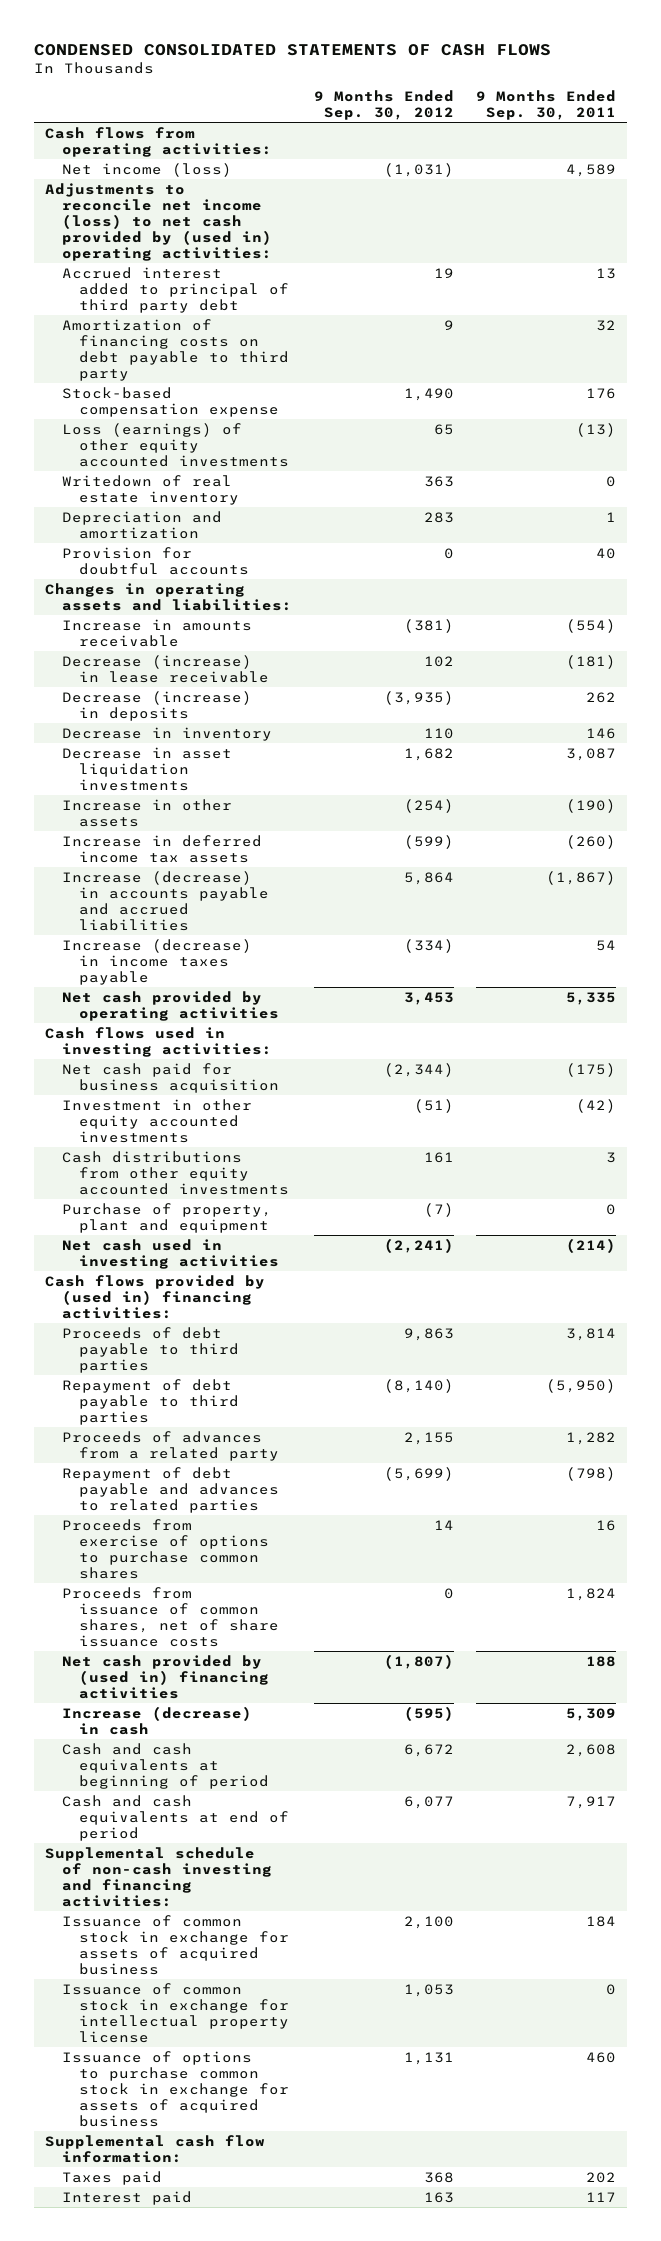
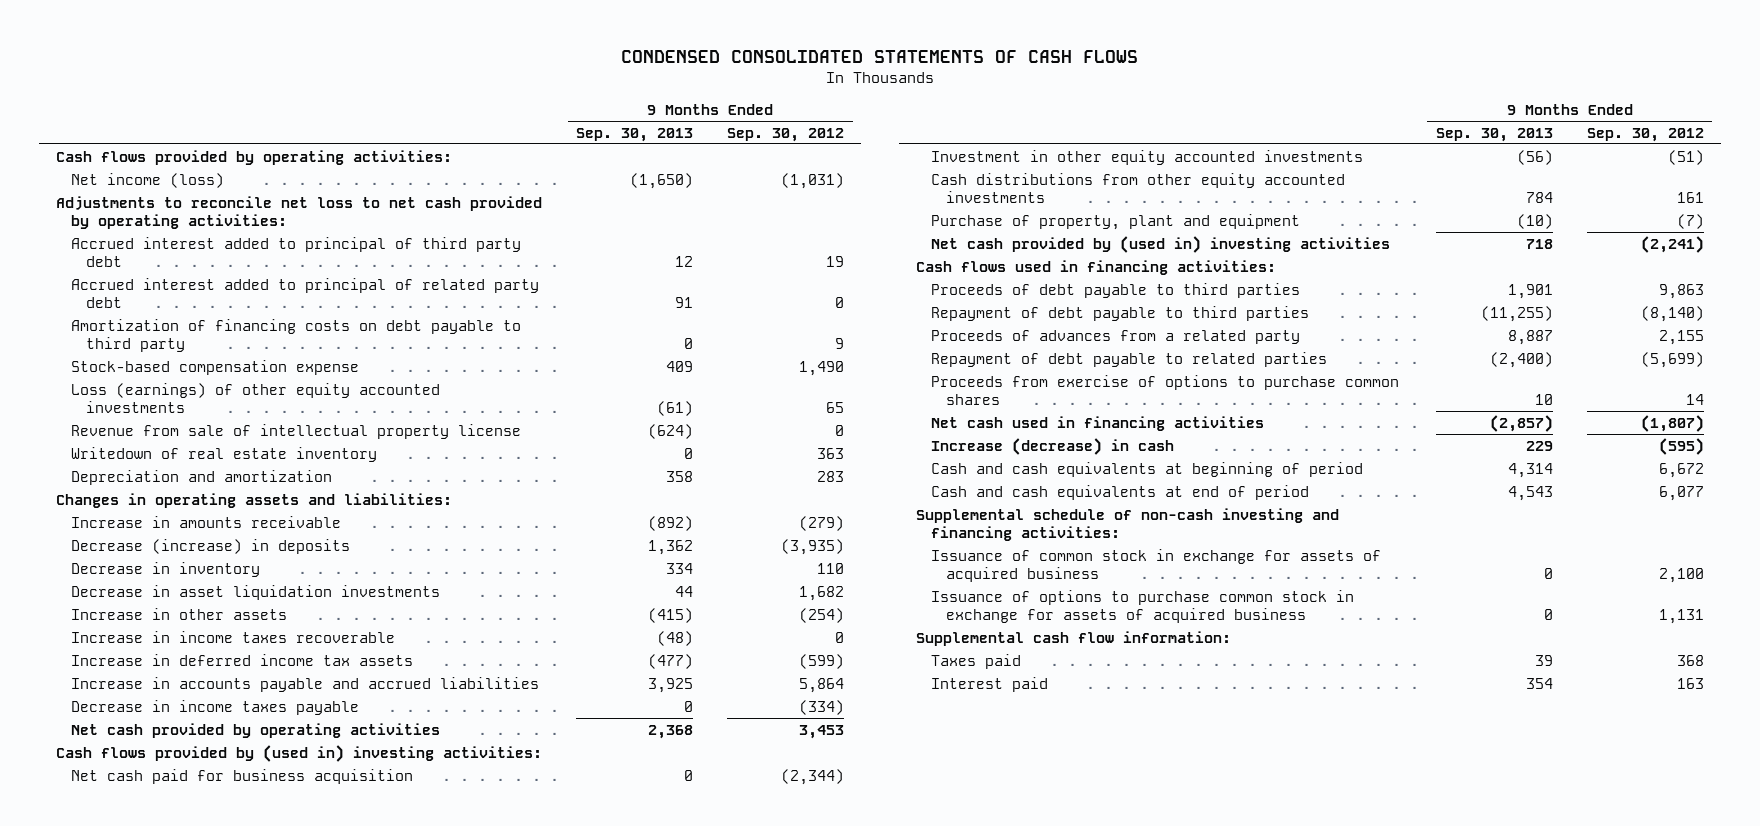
- | 9 Months Ended Sep. 30, 2012 | 9 Months Ended Sep. 30, 2011
+ | 9 Months Ended Sep. 30, 2013 | 9 Months Ended Sep. 30, 2012
- Cash flows from operating activities:
+ Cash flows provided by operating activities:
- Adjustments to reconcile net income (loss) to net cash provided by (used in) operating activities:
+ Adjustments to reconcile net loss to net cash provided by operating activities:
+ Accrued interest added to principal of related party debt | 91 | 0
+ Revenue from sale of intellectual property license | (624) | 0
- Provision for doubtful accounts | 0 | 40
- Increase in amounts receivable | (381) | (554)
- Decrease (increase) in lease receivable | 102 | (181)
+ Increase in amounts receivable | (892) | (279)
+ Increase in income taxes recoverable | (48) | 0
- Increase (decrease) in accounts payable and accrued liabilities | 5,864 | (1,867)
- Increase (decrease) in income taxes payable | (334) | 54
+ Increase in accounts payable and accrued liabilities | 3,925 | 5,864
+ Decrease in income taxes payable | 0 | (334)
- Cash flows used in investing activities:
+ Cash flows provided by (used in) investing activities:
- Net cash used in investing activities | (2,241) | (214)
- Cash flows provided by (used in) financing activities:
+ Net cash provided by (used in) investing activities | 718 | (2,241)
+ Cash flows used in financing activities:
- Repayment of debt payable and advances to related parties | (5,699) | (798)
+ Repayment of debt payable to related parties | (2,400) | (5,699)
- Proceeds from issuance of common shares, net of share issuance costs | 0 | 1,824
- Net cash provided by (used in) financing activities | (1,807) | 188
+ Net cash used in financing activities | (2,857) | (1,807)
- Issuance of common stock in exchange for intellectual property license | 1,053 | 0

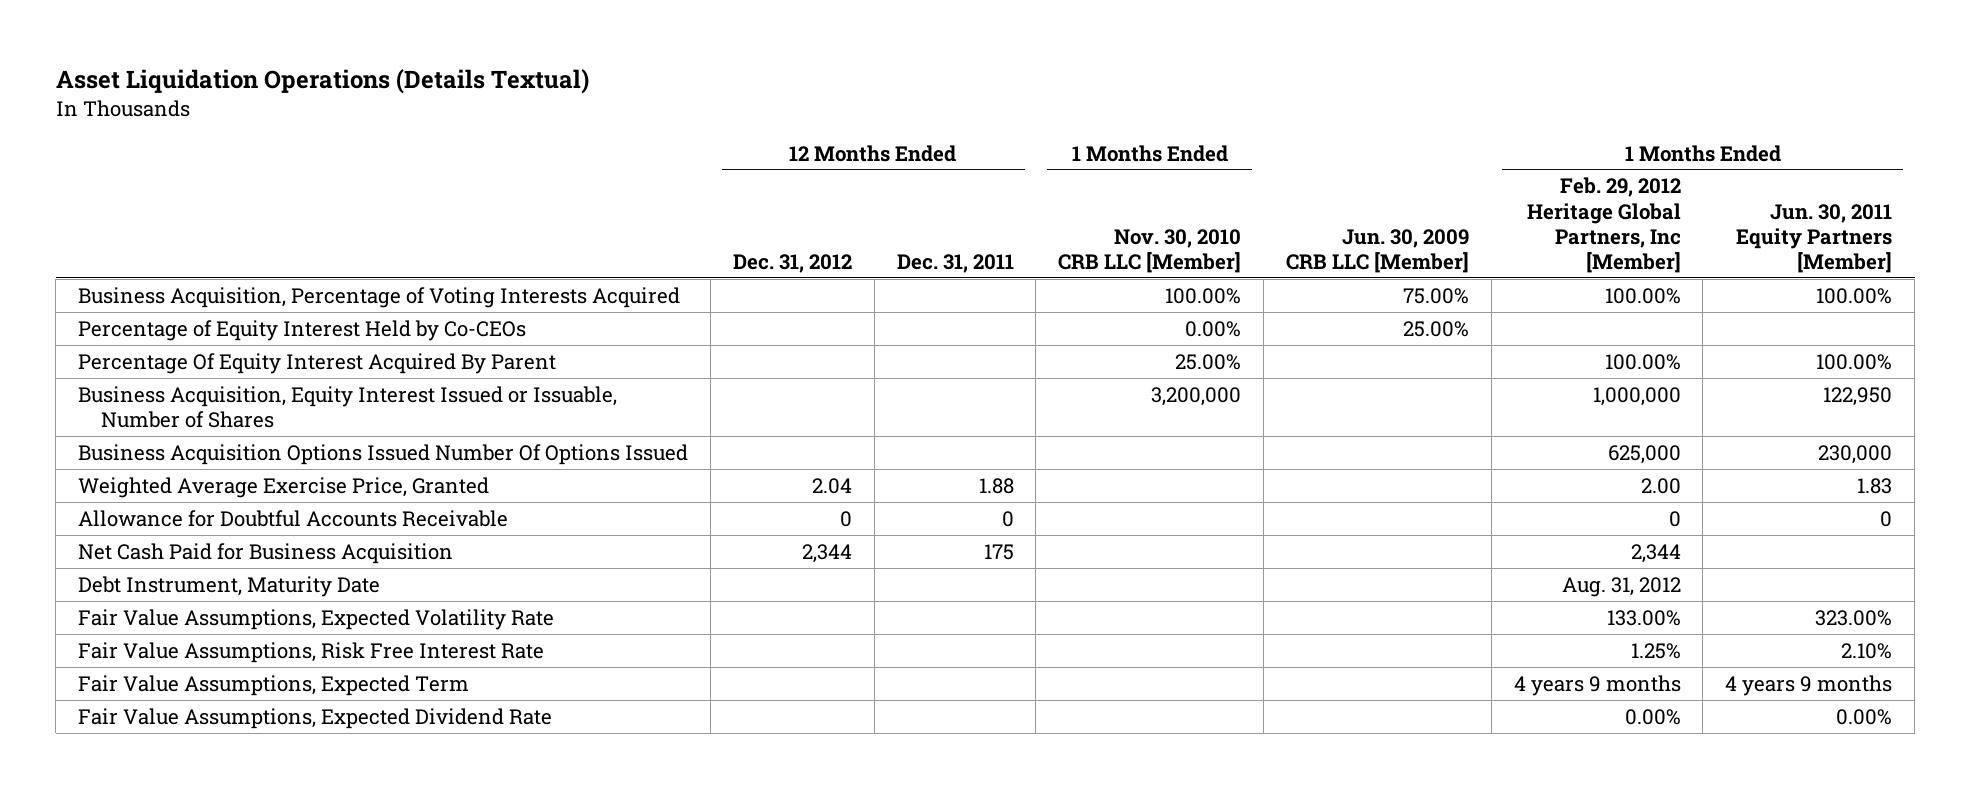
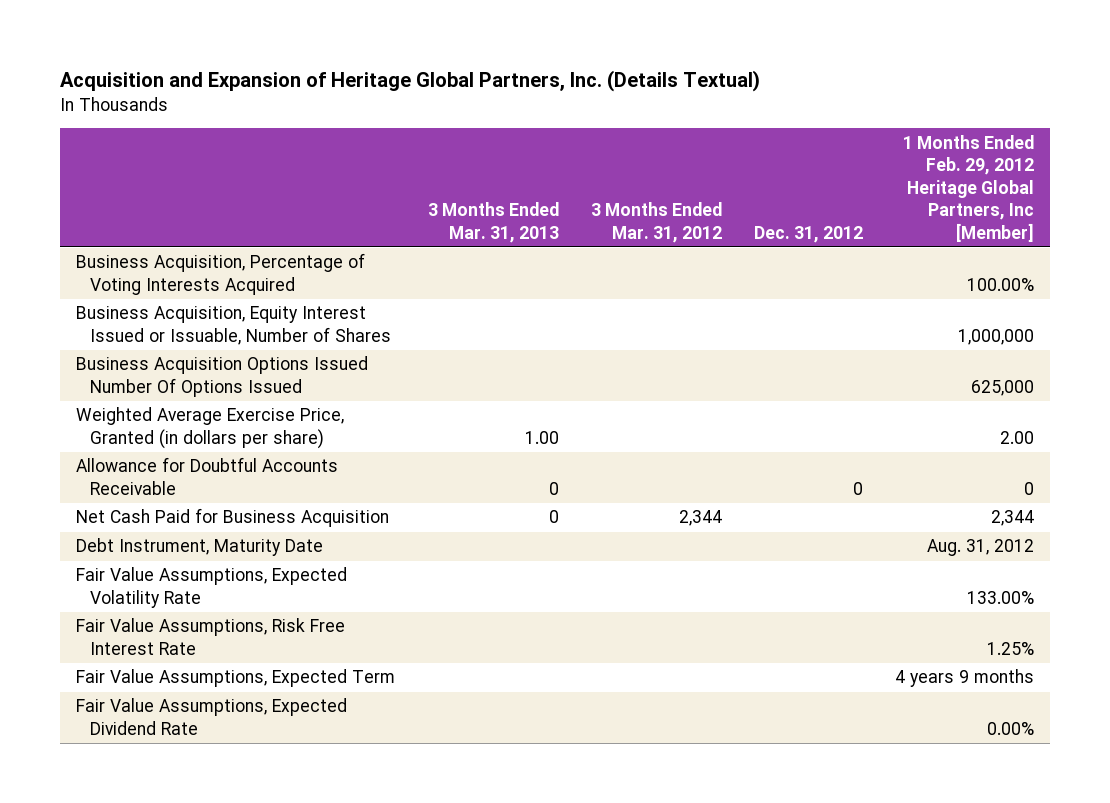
- Asset Liquidation Operations (Details Textual)
+ Acquisition and Expansion of Heritage Global Partners, Inc. (Details Textual)
- | 12 Months Ended Dec. 31, 2012 | 12 Months Ended Dec. 31, 2011 | 1 Months Ended Nov. 30, 2010 CRB LLC [Member] | Jun. 30, 2009 CRB LLC [Member] | 1 Months Ended Feb. 29, 2012 Heritage Global Partners, Inc [Member] | 1 Months Ended Jun. 30, 2011 Equity Partners [Member]
+ | 3 Months Ended Mar. 31, 2013 | 3 Months Ended Mar. 31, 2012 | Dec. 31, 2012 | 1 Months Ended Feb. 29, 2012 Heritage Global Partners, Inc [Member]
- Percentage of Equity Interest Held by Co-CEOs | | | 0.00% | 25.00% | |
- Percentage Of Equity Interest Acquired By Parent | | | 25.00% | | 100.00% | 100.00%
- Weighted Average Exercise Price, Granted | 2.04 | 1.88 | | | 2.00 | 1.83
+ Weighted Average Exercise Price, Granted (in dollars per share) | 1.00 | | | 2.00

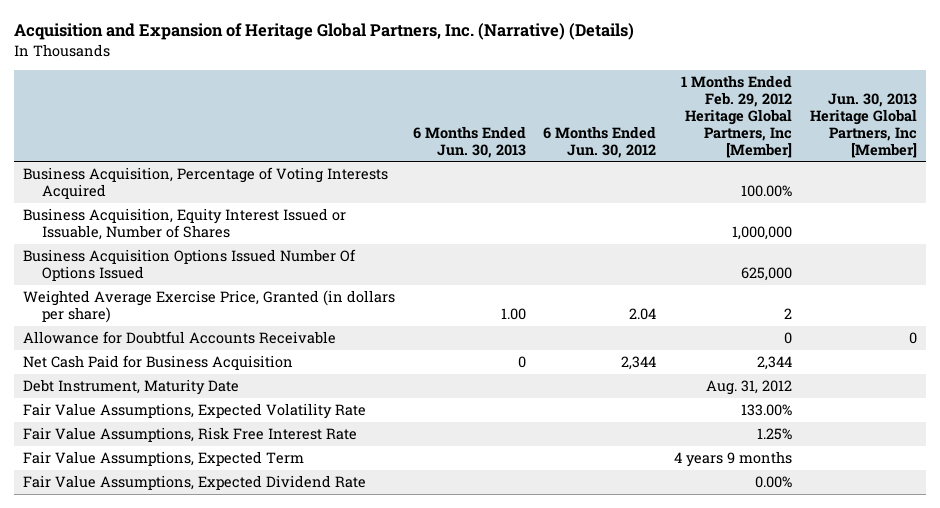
- Acquisition and Expansion of Heritage Global Partners, Inc. (Details Textual)
+ Acquisition and Expansion of Heritage Global Partners, Inc. (Narrative) (Details)
- | 3 Months Ended Mar. 31, 2013 | 3 Months Ended Mar. 31, 2012 | Dec. 31, 2012 | 1 Months Ended Feb. 29, 2012 Heritage Global Partners, Inc [Member]
+ | 6 Months Ended Jun. 30, 2013 | 6 Months Ended Jun. 30, 2012 | 1 Months Ended Feb. 29, 2012 Heritage Global Partners, Inc [Member] | Jun. 30, 2013 Heritage Global Partners, Inc [Member]
- Weighted Average Exercise Price, Granted (in dollars per share) | 1.00 | | | 2.00
+ Weighted Average Exercise Price, Granted (in dollars per share) | 1.00 | 2.04 | 2 |

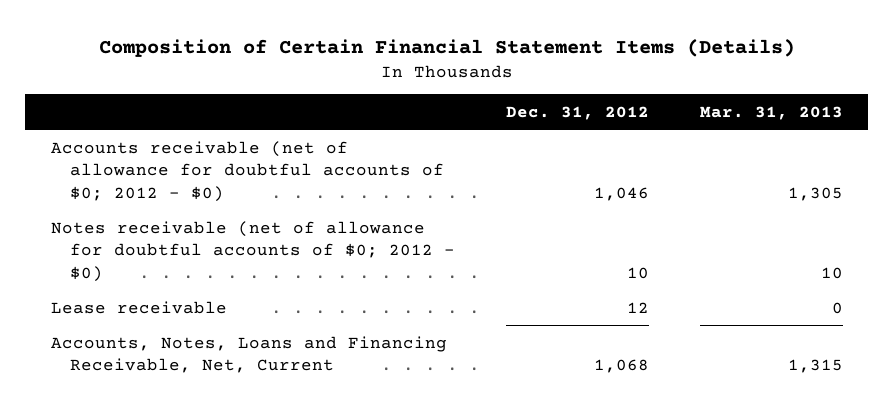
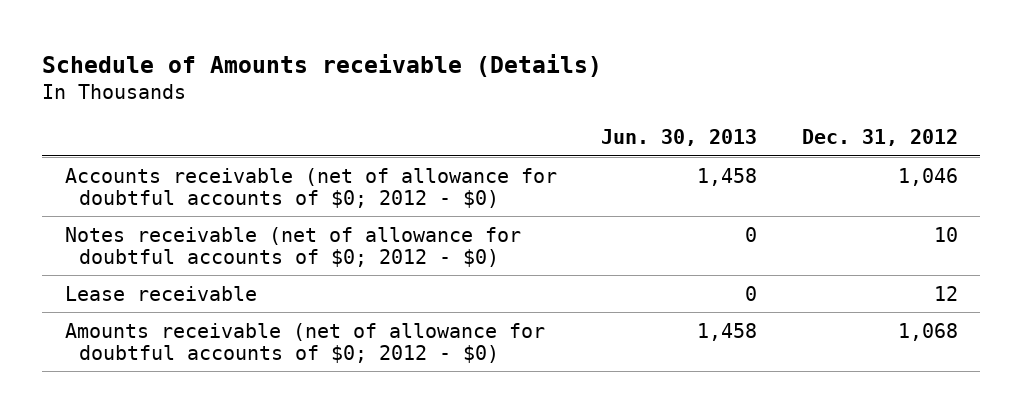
- Composition of Certain Financial Statement Items (Details)
+ Schedule of Amounts receivable (Details)
- | Dec. 31, 2012 | Mar. 31, 2013
+ | Jun. 30, 2013 | Dec. 31, 2012
- Accounts, Notes, Loans and Financing Receivable, Net, Current | 1,068 | 1,315
+ Amounts receivable (net of allowance for doubtful accounts of $0; 2012 - $0) | 1,458 | 1,068

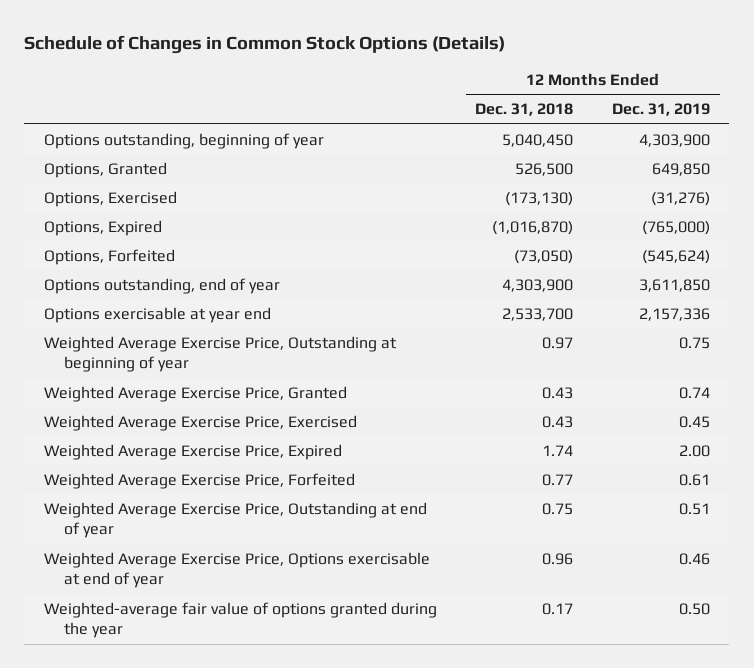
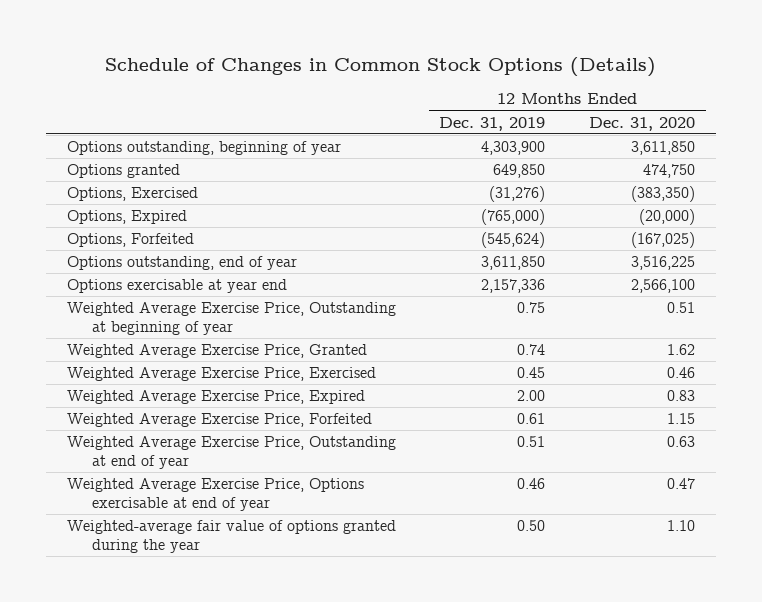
- | 12 Months Ended Dec. 31, 2018 | 12 Months Ended Dec. 31, 2019
+ | 12 Months Ended Dec. 31, 2019 | 12 Months Ended Dec. 31, 2020
- Options, Granted | 526,500 | 649,850
+ Options granted | 649,850 | 474,750

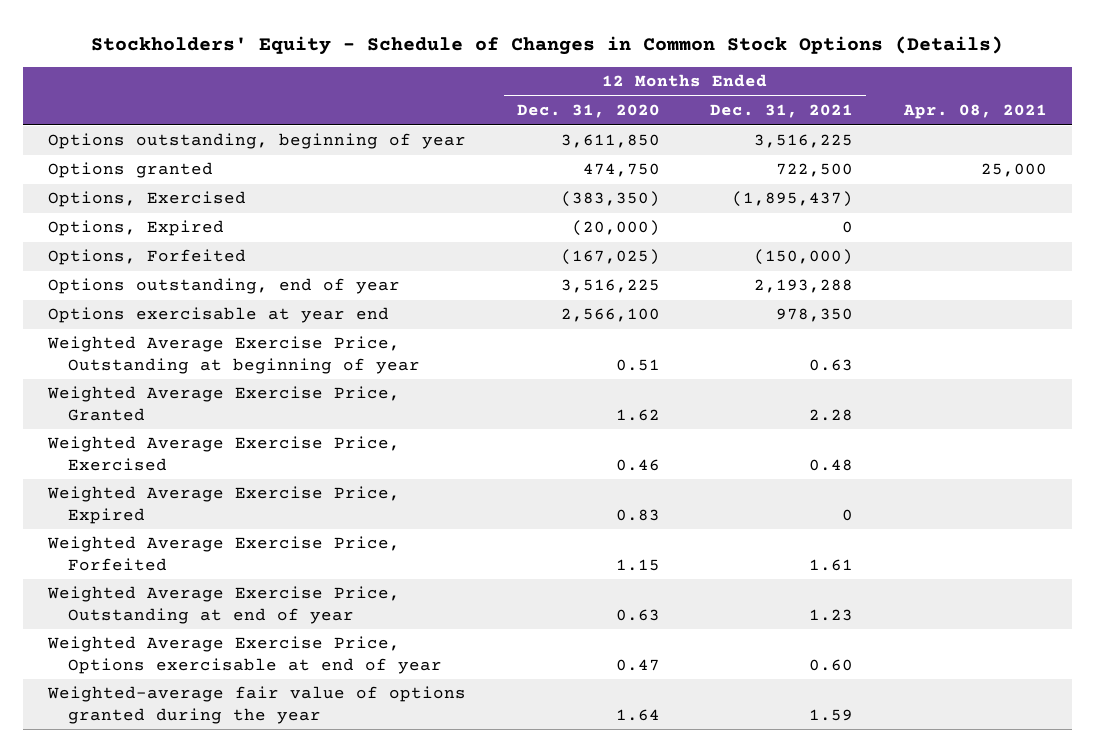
- Schedule of Changes in Common Stock Options (Details)
+ Stockholders' Equity - Schedule of Changes in Common Stock Options (Details)
- | 12 Months Ended Dec. 31, 2019 | 12 Months Ended Dec. 31, 2020
+ | 12 Months Ended Dec. 31, 2020 | 12 Months Ended Dec. 31, 2021 | Apr. 08, 2021
- Weighted-average fair value of options granted during the year | 0.50 | 1.10
+ Weighted-average fair value of options granted during the year | 1.64 | 1.59 |

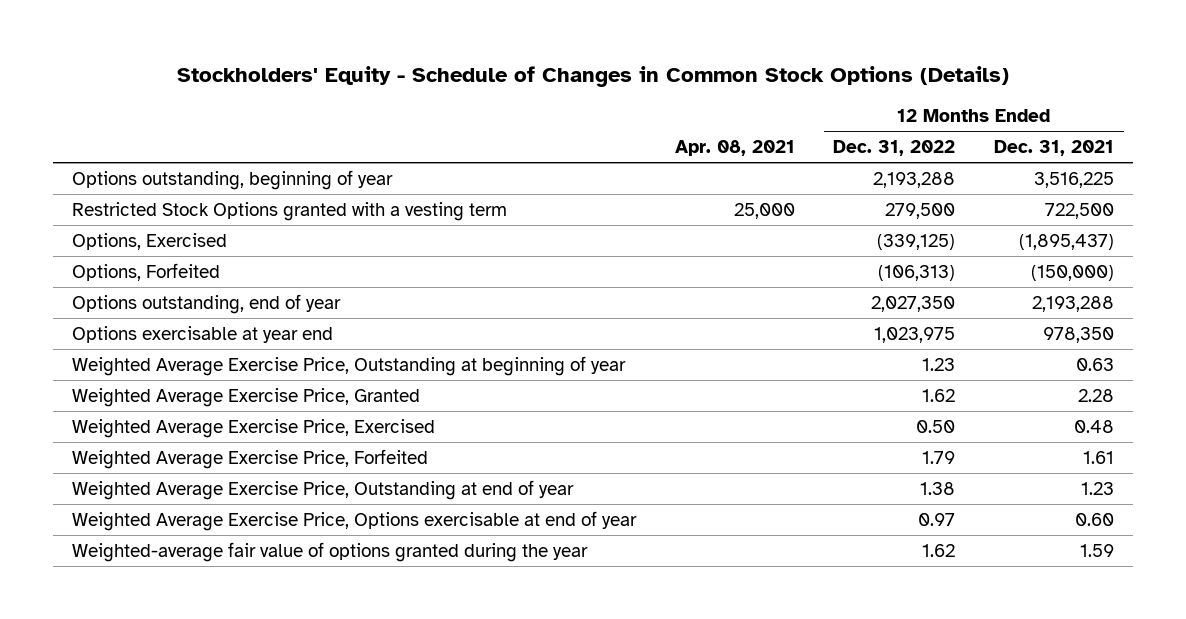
- | 12 Months Ended Dec. 31, 2020 | 12 Months Ended Dec. 31, 2021 | Apr. 08, 2021
+ | Apr. 08, 2021 | 12 Months Ended Dec. 31, 2022 | 12 Months Ended Dec. 31, 2021
- Options granted | 474,750 | 722,500 | 25,000
+ Restricted Stock Options granted with a vesting term | 25,000 | 279,500 | 722,500
- Options, Expired | (20,000) | 0 |
- Weighted Average Exercise Price, Expired | 0.83 | 0 |

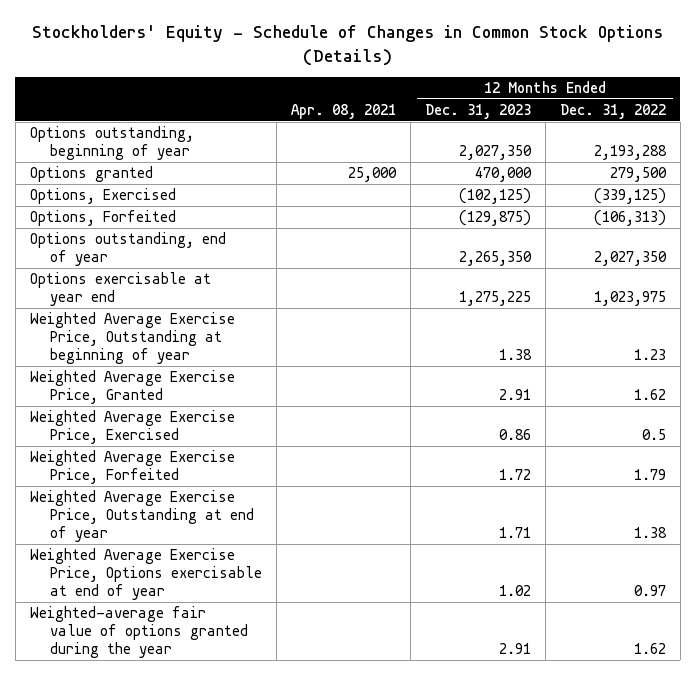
- | Apr. 08, 2021 | 12 Months Ended Dec. 31, 2022 | 12 Months Ended Dec. 31, 2021
+ | Apr. 08, 2021 | 12 Months Ended Dec. 31, 2023 | 12 Months Ended Dec. 31, 2022
- Restricted Stock Options granted with a vesting term | 25,000 | 279,500 | 722,500
+ Options granted | 25,000 | 470,000 | 279,500
- Weighted Average Exercise Price, Exercised | | 0.50 | 0.48
+ Weighted Average Exercise Price, Exercised | | 0.86 | 0.5

